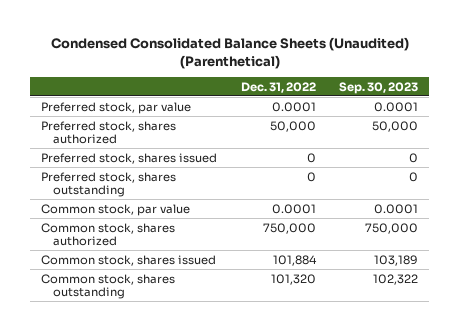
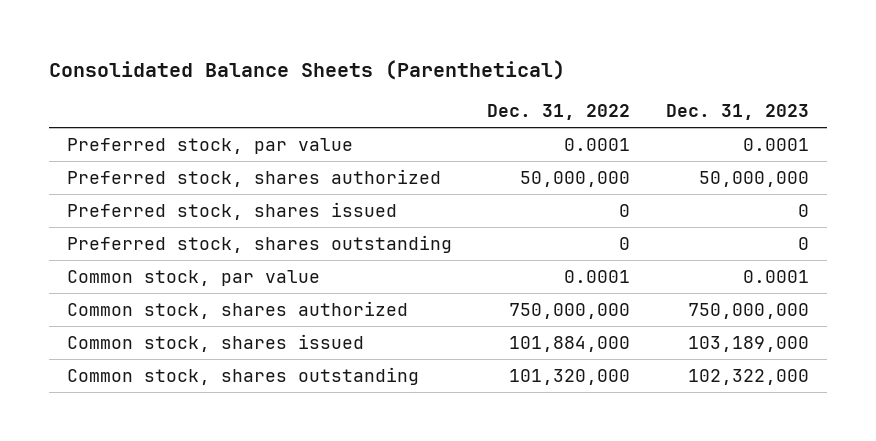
- Condensed Consolidated Balance Sheets (Unaudited) (Parenthetical)
+ Consolidated Balance Sheets (Parenthetical)
- | Dec. 31, 2022 | Sep. 30, 2023
+ | Dec. 31, 2022 | Dec. 31, 2023
- Preferred stock, shares authorized | 50,000 | 50,000
+ Preferred stock, shares authorized | 50,000,000 | 50,000,000
- Common stock, shares authorized | 750,000 | 750,000
- Common stock, shares issued | 101,884 | 103,189
- Common stock, shares outstanding | 101,320 | 102,322
+ Common stock, shares authorized | 750,000,000 | 750,000,000
+ Common stock, shares issued | 101,884,000 | 103,189,000
+ Common stock, shares outstanding | 101,320,000 | 102,322,000

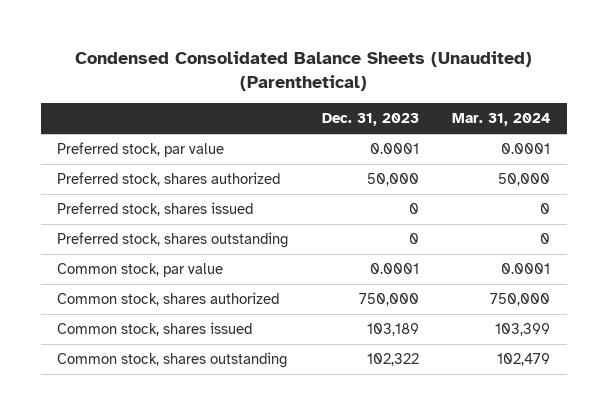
- Consolidated Balance Sheets (Parenthetical)
+ Condensed Consolidated Balance Sheets (Unaudited) (Parenthetical)
- | Dec. 31, 2022 | Dec. 31, 2023
+ | Dec. 31, 2023 | Mar. 31, 2024
- Preferred stock, shares authorized | 50,000,000 | 50,000,000
+ Preferred stock, shares authorized | 50,000 | 50,000
- Common stock, shares authorized | 750,000,000 | 750,000,000
- Common stock, shares issued | 101,884,000 | 103,189,000
- Common stock, shares outstanding | 101,320,000 | 102,322,000
+ Common stock, shares authorized | 750,000 | 750,000
+ Common stock, shares issued | 103,189 | 103,399
+ Common stock, shares outstanding | 102,322 | 102,479

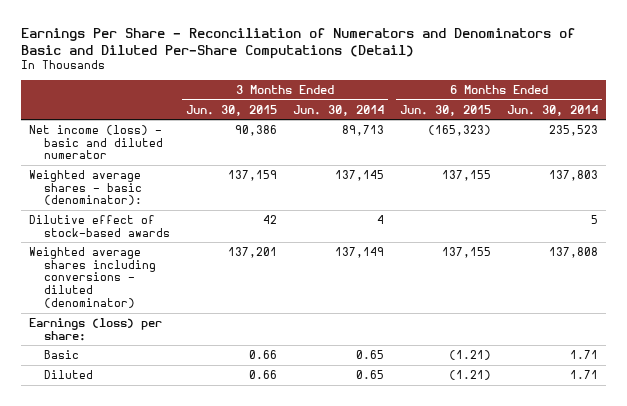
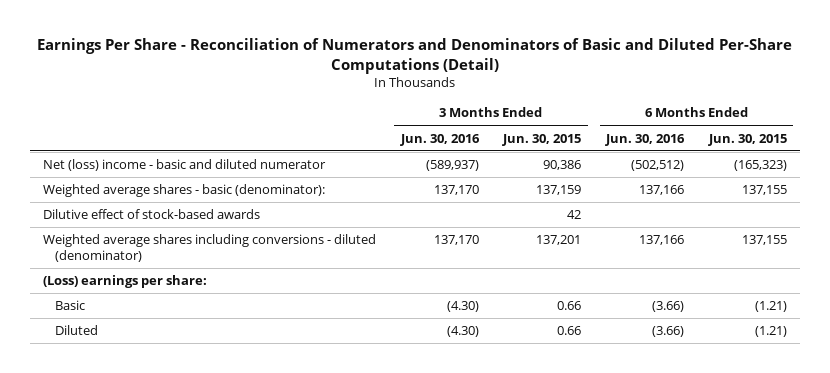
- | 3 Months Ended Jun. 30, 2015 | 3 Months Ended Jun. 30, 2014 | 6 Months Ended Jun. 30, 2015 | 6 Months Ended Jun. 30, 2014
+ | 3 Months Ended Jun. 30, 2016 | 3 Months Ended Jun. 30, 2015 | 6 Months Ended Jun. 30, 2016 | 6 Months Ended Jun. 30, 2015
- Net income (loss) - basic and diluted numerator | 90,386 | 89,713 | (165,323) | 235,523
+ Net (loss) income - basic and diluted numerator | (589,937) | 90,386 | (502,512) | (165,323)
- Earnings (loss) per share:
+ (Loss) earnings per share:

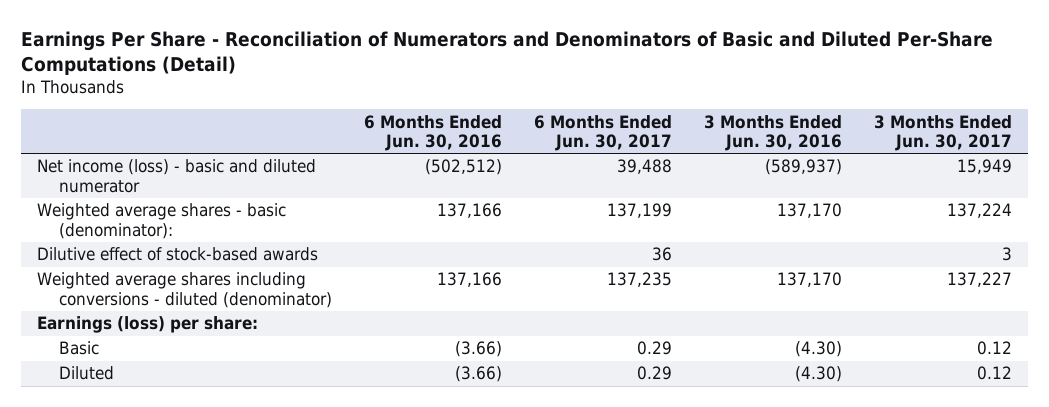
- | 3 Months Ended Jun. 30, 2016 | 3 Months Ended Jun. 30, 2015 | 6 Months Ended Jun. 30, 2016 | 6 Months Ended Jun. 30, 2015
+ | 6 Months Ended Jun. 30, 2016 | 6 Months Ended Jun. 30, 2017 | 3 Months Ended Jun. 30, 2016 | 3 Months Ended Jun. 30, 2017
- Net (loss) income - basic and diluted numerator | (589,937) | 90,386 | (502,512) | (165,323)
+ Net income (loss) - basic and diluted numerator | (502,512) | 39,488 | (589,937) | 15,949
- (Loss) earnings per share:
+ Earnings (loss) per share:

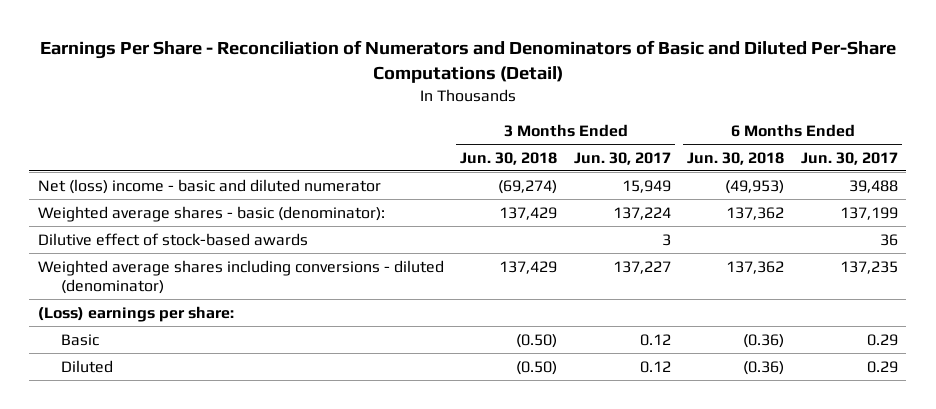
- | 6 Months Ended Jun. 30, 2016 | 6 Months Ended Jun. 30, 2017 | 3 Months Ended Jun. 30, 2016 | 3 Months Ended Jun. 30, 2017
+ | 3 Months Ended Jun. 30, 2018 | 3 Months Ended Jun. 30, 2017 | 6 Months Ended Jun. 30, 2018 | 6 Months Ended Jun. 30, 2017
- Net income (loss) - basic and diluted numerator | (502,512) | 39,488 | (589,937) | 15,949
+ Net (loss) income - basic and diluted numerator | (69,274) | 15,949 | (49,953) | 39,488
- Earnings (loss) per share:
+ (Loss) earnings per share:

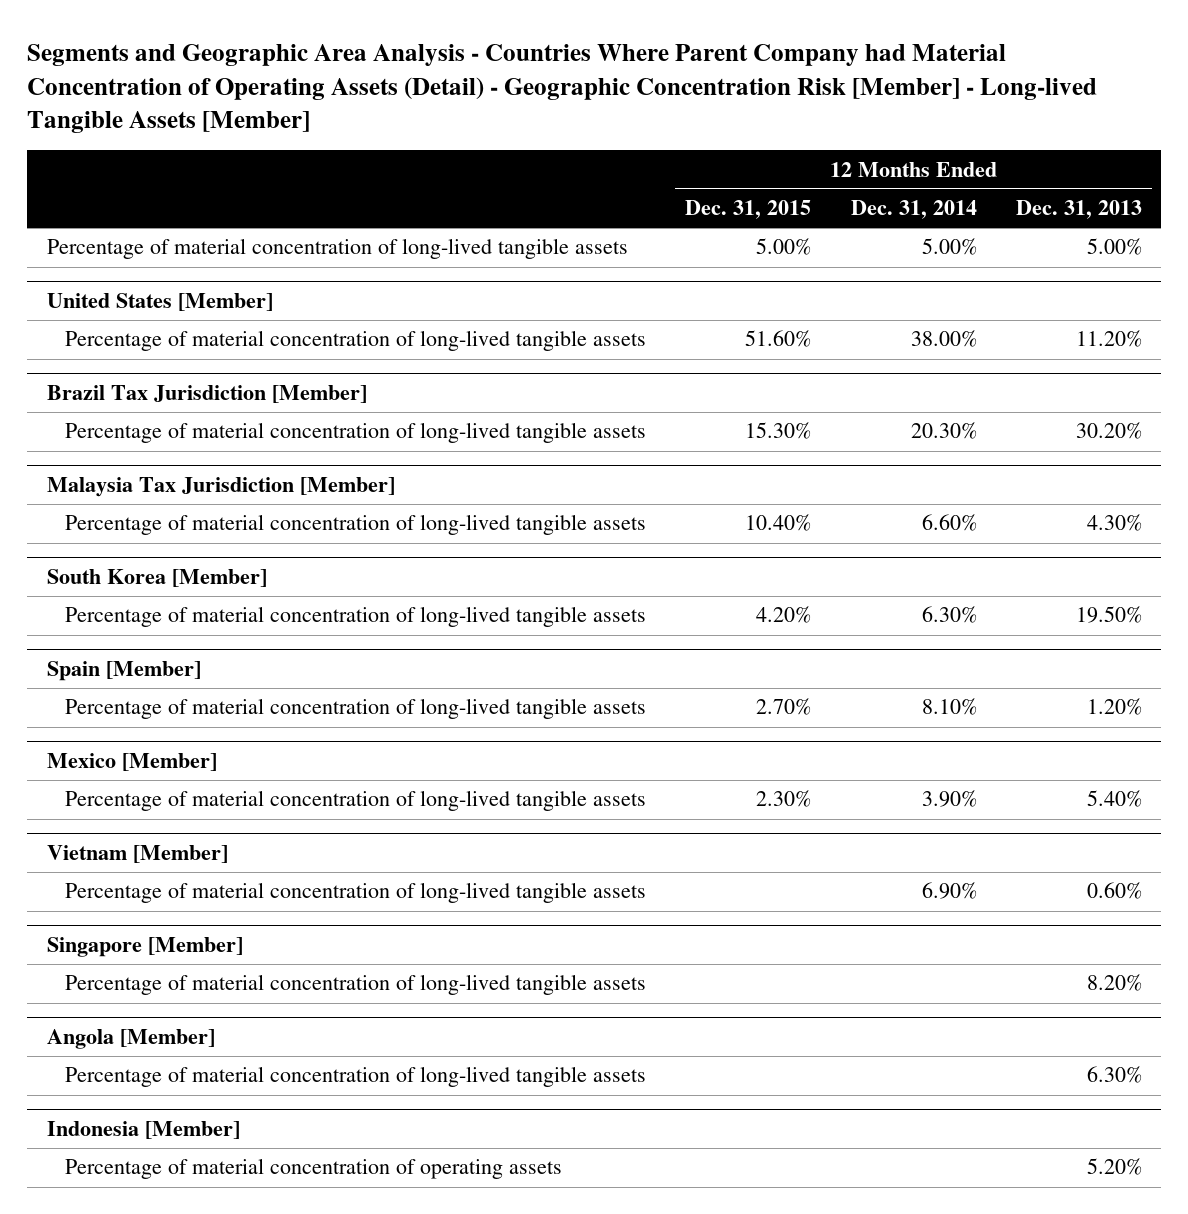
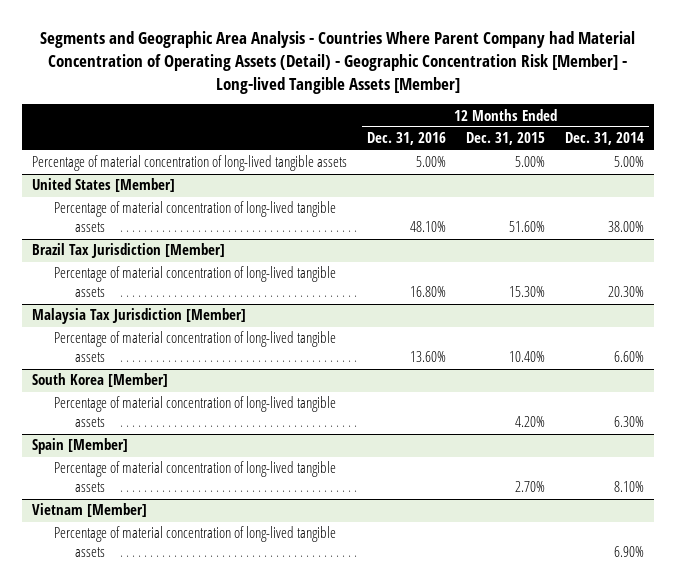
- | 12 Months Ended Dec. 31, 2015 | 12 Months Ended Dec. 31, 2014 | 12 Months Ended Dec. 31, 2013
+ | 12 Months Ended Dec. 31, 2016 | 12 Months Ended Dec. 31, 2015 | 12 Months Ended Dec. 31, 2014
- Mexico [Member]
- Percentage of material concentration of long-lived tangible assets | 2.30% | 3.90% | 5.40%
- Singapore [Member]
- Percentage of material concentration of long-lived tangible assets | | | 8.20%
- Angola [Member]
- Percentage of material concentration of long-lived tangible assets | | | 6.30%
- Indonesia [Member]
- Percentage of material concentration of operating assets | | | 5.20%

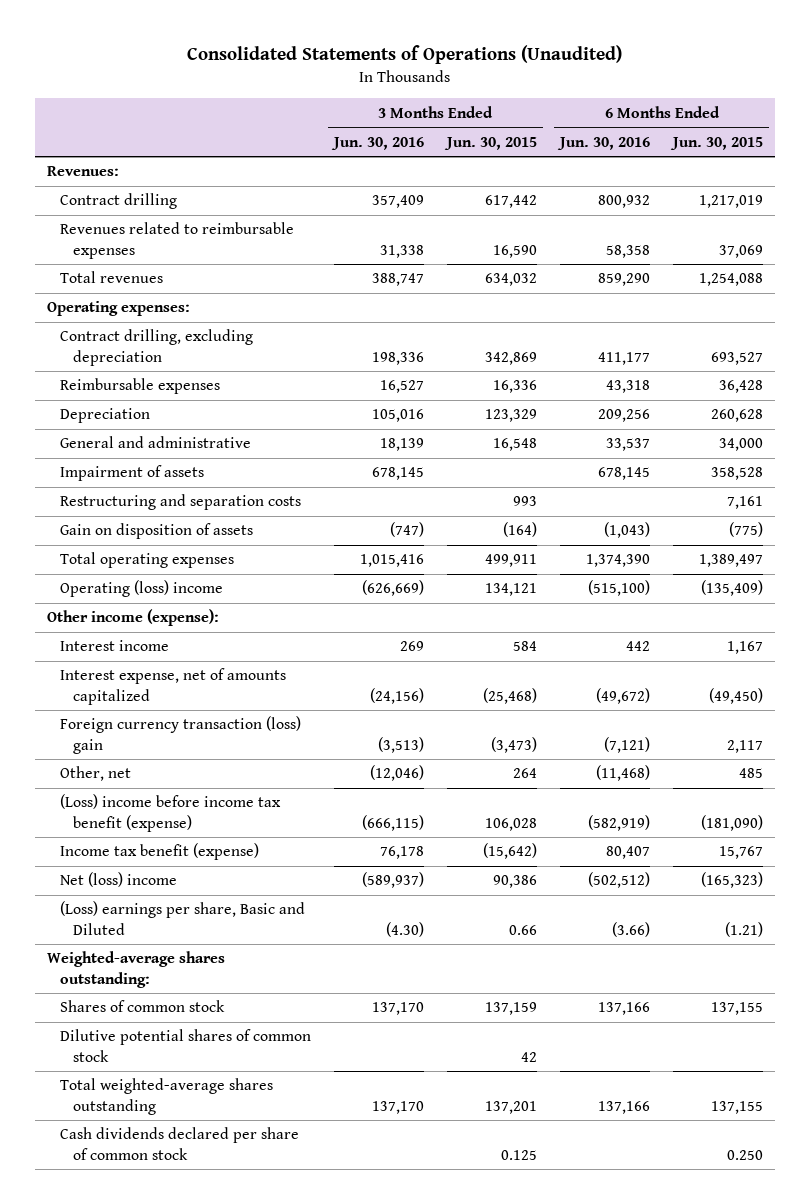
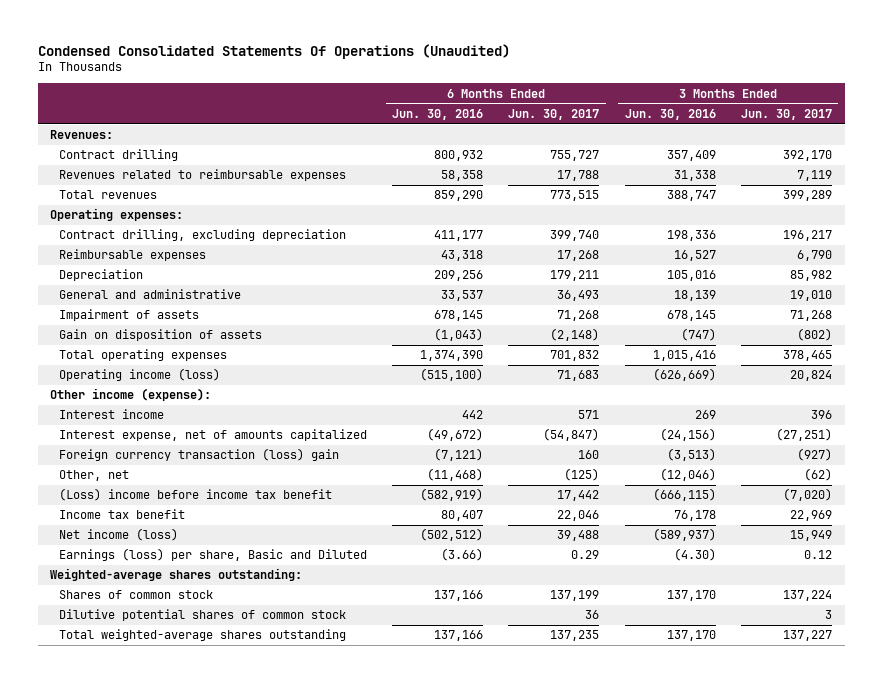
- Consolidated Statements of Operations (Unaudited)
+ Condensed Consolidated Statements Of Operations (Unaudited)
- | 3 Months Ended Jun. 30, 2016 | 3 Months Ended Jun. 30, 2015 | 6 Months Ended Jun. 30, 2016 | 6 Months Ended Jun. 30, 2015
+ | 6 Months Ended Jun. 30, 2016 | 6 Months Ended Jun. 30, 2017 | 3 Months Ended Jun. 30, 2016 | 3 Months Ended Jun. 30, 2017
- Restructuring and separation costs | | 993 | | 7,161
- Operating (loss) income | (626,669) | 134,121 | (515,100) | (135,409)
+ Operating income (loss) | (515,100) | 71,683 | (626,669) | 20,824
- (Loss) income before income tax benefit (expense) | (666,115) | 106,028 | (582,919) | (181,090)
- Income tax benefit (expense) | 76,178 | (15,642) | 80,407 | 15,767
- Net (loss) income | (589,937) | 90,386 | (502,512) | (165,323)
- (Loss) earnings per share, Basic and Diluted | (4.30) | 0.66 | (3.66) | (1.21)
+ (Loss) income before income tax benefit | (582,919) | 17,442 | (666,115) | (7,020)
+ Income tax benefit | 80,407 | 22,046 | 76,178 | 22,969
+ Net income (loss) | (502,512) | 39,488 | (589,937) | 15,949
+ Earnings (loss) per share, Basic and Diluted | (3.66) | 0.29 | (4.30) | 0.12
- Cash dividends declared per share of common stock | | 0.125 | | 0.250

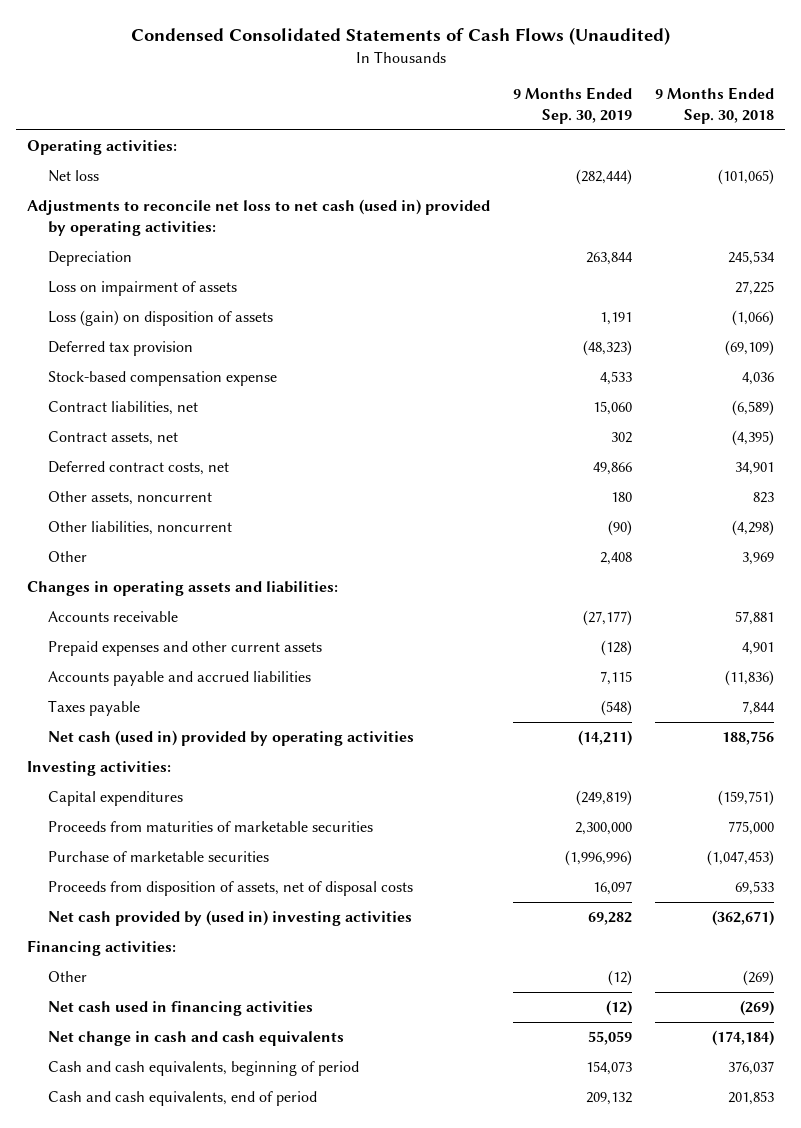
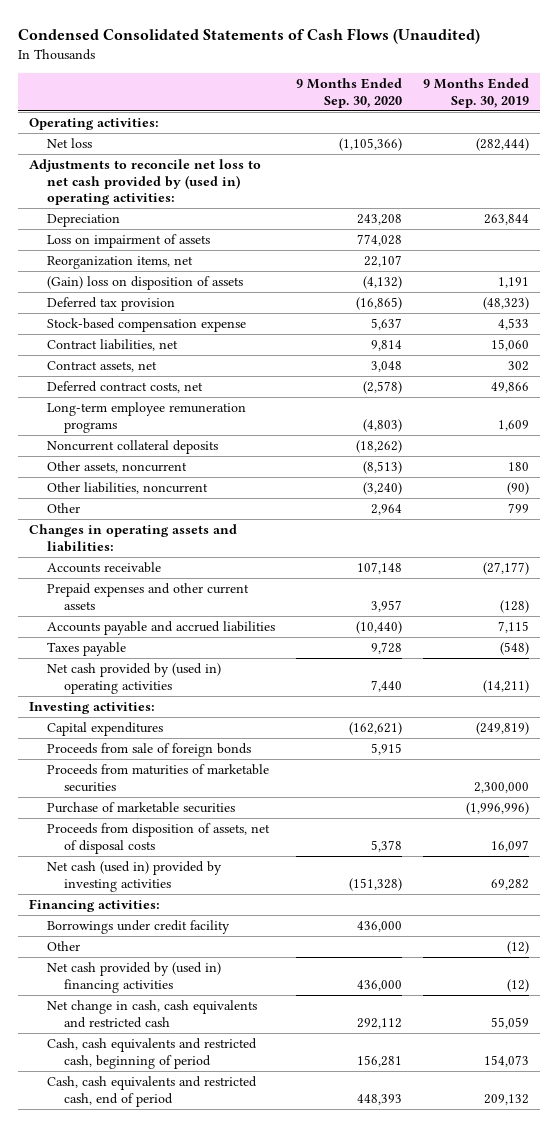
- | 9 Months Ended Sep. 30, 2019 | 9 Months Ended Sep. 30, 2018
+ | 9 Months Ended Sep. 30, 2020 | 9 Months Ended Sep. 30, 2019
- Adjustments to reconcile net loss to net cash (used in) provided by operating activities:
+ Adjustments to reconcile net loss to net cash provided by (used in) operating activities:
- Loss (gain) on disposition of assets | 1,191 | (1,066)
+ Reorganization items, net | 22,107 |
+ (Gain) loss on disposition of assets | (4,132) | 1,191
+ Long-term employee remuneration programs | (4,803) | 1,609
+ Noncurrent collateral deposits | (18,262) |
- Other | 2,408 | 3,969
+ Other | 2,964 | 799
- Net cash (used in) provided by operating activities | (14,211) | 188,756
+ Net cash provided by (used in) operating activities | 7,440 | (14,211)
+ Proceeds from sale of foreign bonds | 5,915 |
- Net cash provided by (used in) investing activities | 69,282 | (362,671)
+ Net cash (used in) provided by investing activities | (151,328) | 69,282
+ Borrowings under credit facility | 436,000 |
- Net cash used in financing activities | (12) | (269)
- Net change in cash and cash equivalents | 55,059 | (174,184)
- Cash and cash equivalents, beginning of period | 154,073 | 376,037
- Cash and cash equivalents, end of period | 209,132 | 201,853
+ Net cash provided by (used in) financing activities | 436,000 | (12)
+ Net change in cash, cash equivalents and restricted cash | 292,112 | 55,059
+ Cash, cash equivalents and restricted cash, beginning of period | 156,281 | 154,073
+ Cash, cash equivalents and restricted cash, end of period | 448,393 | 209,132

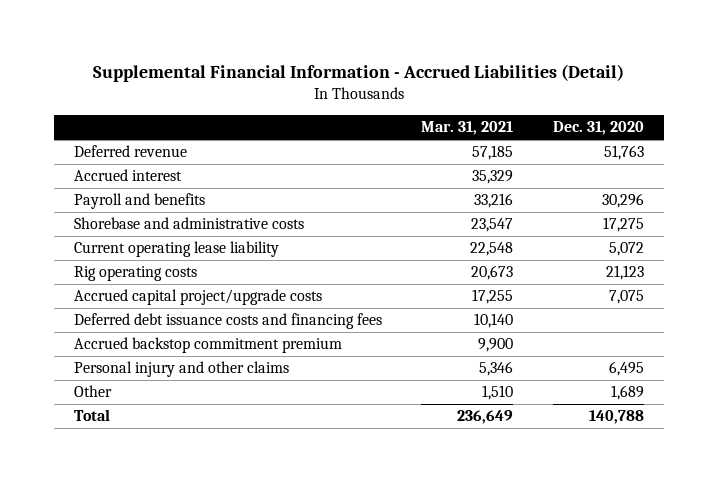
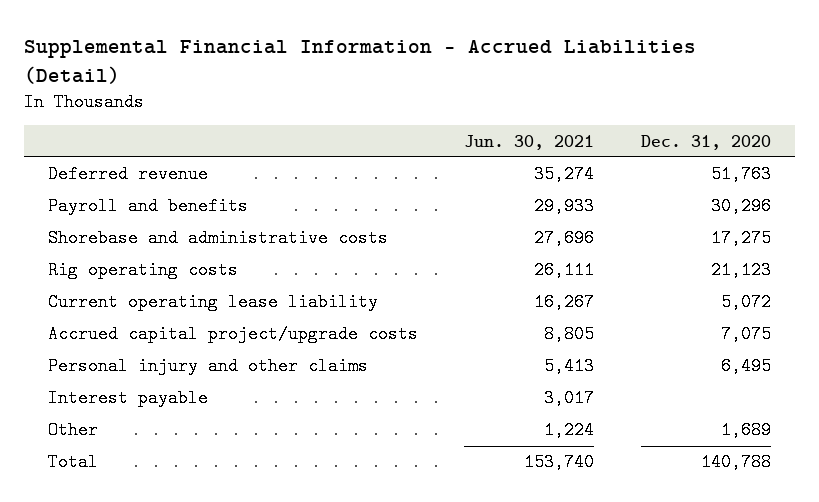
- | Mar. 31, 2021 | Dec. 31, 2020
+ | Jun. 30, 2021 | Dec. 31, 2020
- Accrued interest | 35,329 |
moved down: Current operating lease liability | 16,267 | 5,072
- Deferred debt issuance costs and financing fees | 10,140 |
- Accrued backstop commitment premium | 9,900 |
+ Interest payable | 3,017 |

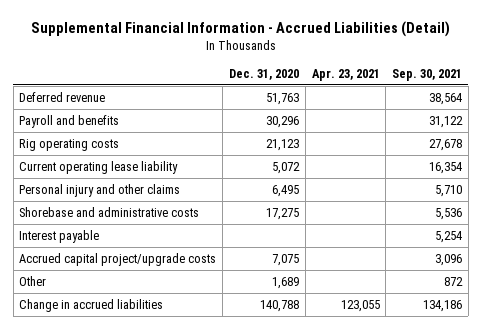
- | Jun. 30, 2021 | Dec. 31, 2020
+ | Dec. 31, 2020 | Apr. 23, 2021 | Sep. 30, 2021
moved down: Shorebase and administrative costs | 17,275 | | 5,536
moved down: Accrued capital project/upgrade costs | 7,075 | | 3,096
- Total | 153,740 | 140,788
+ Change in accrued liabilities | 140,788 | 123,055 | 134,186

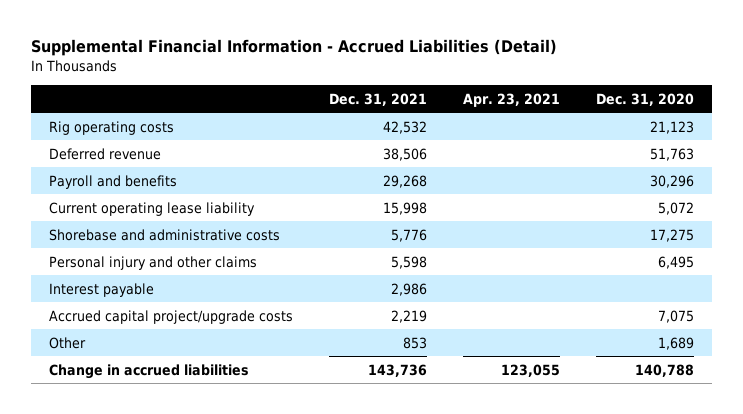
- | Dec. 31, 2020 | Apr. 23, 2021 | Sep. 30, 2021
+ | Dec. 31, 2021 | Apr. 23, 2021 | Dec. 31, 2020
moved up: Rig operating costs | 42,532 | | 21,123
moved down: Personal injury and other claims | 5,598 | | 6,495

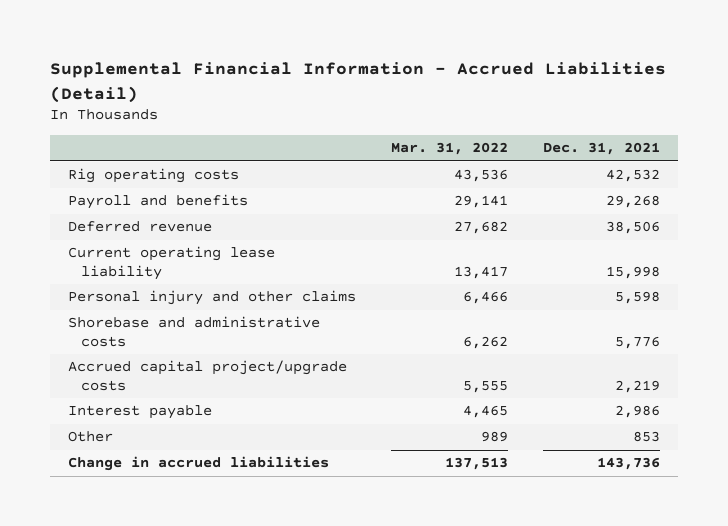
- | Dec. 31, 2021 | Apr. 23, 2021 | Dec. 31, 2020
+ | Mar. 31, 2022 | Dec. 31, 2021
moved down: Deferred revenue | 27,682 | 38,506
moved down: Shorebase and administrative costs | 6,262 | 5,776
moved down: Interest payable | 4,465 | 2,986

